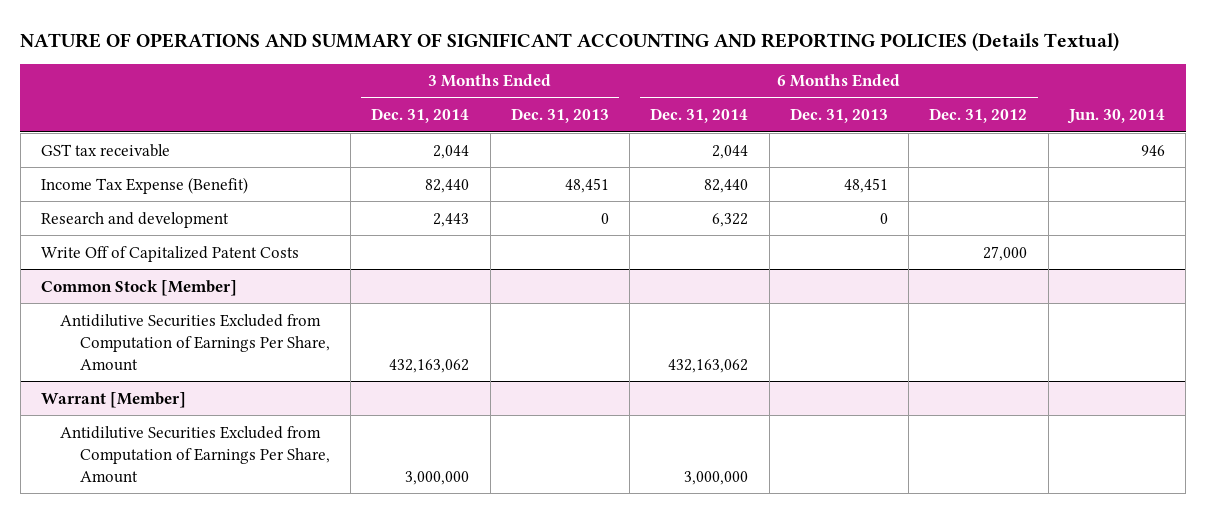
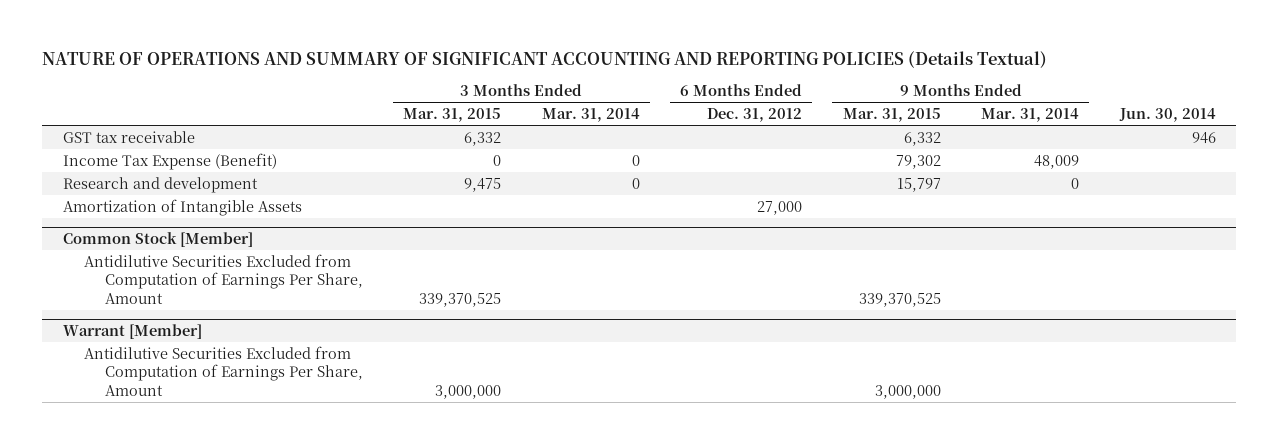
- | 3 Months Ended Dec. 31, 2014 | 3 Months Ended Dec. 31, 2013 | 6 Months Ended Dec. 31, 2014 | 6 Months Ended Dec. 31, 2013 | 6 Months Ended Dec. 31, 2012 | Jun. 30, 2014
+ | 3 Months Ended Mar. 31, 2015 | 3 Months Ended Mar. 31, 2014 | 6 Months Ended Dec. 31, 2012 | 9 Months Ended Mar. 31, 2015 | 9 Months Ended Mar. 31, 2014 | Jun. 30, 2014
- Write Off of Capitalized Patent Costs | | | | | 27,000 |
+ Amortization of Intangible Assets | | | 27,000 | | |

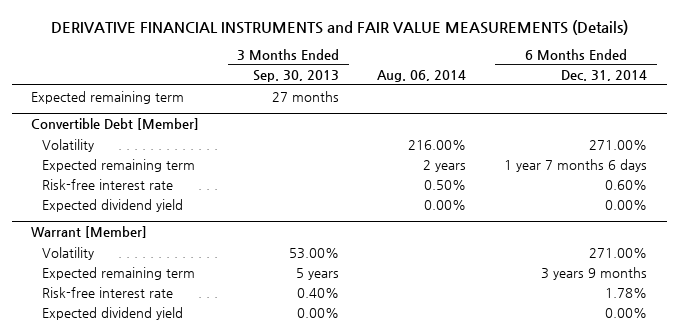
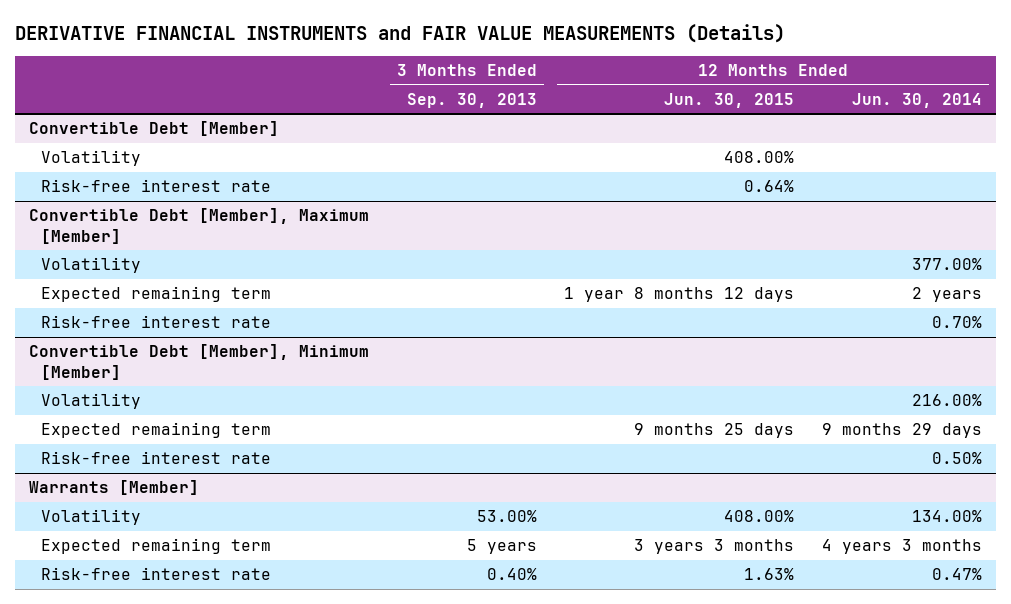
- | 3 Months Ended Sep. 30, 2013 | Aug. 06, 2014 | 6 Months Ended Dec. 31, 2014
+ | 3 Months Ended Sep. 30, 2013 | 12 Months Ended Jun. 30, 2015 | 12 Months Ended Jun. 30, 2014
- Expected remaining term | 27 months | |
@ Convertible Debt [Member]
- Expected remaining term | | 2 years | 1 year 7 months 6 days
- Expected dividend yield | | 0.00% | 0.00%
- Warrant [Member]
+ Convertible Debt [Member], Maximum [Member]
+ Volatility | | | 377.00%
+ Expected remaining term | | 1 year 8 months 12 days | 2 years
+ Risk-free interest rate | | | 0.70%
+ Convertible Debt [Member], Minimum [Member]
+ Volatility | | | 216.00%
+ Expected remaining term | | 9 months 25 days | 9 months 29 days
+ Risk-free interest rate | | | 0.50%
+ Warrants [Member]
- Expected dividend yield | 0.00% | | 0.00%

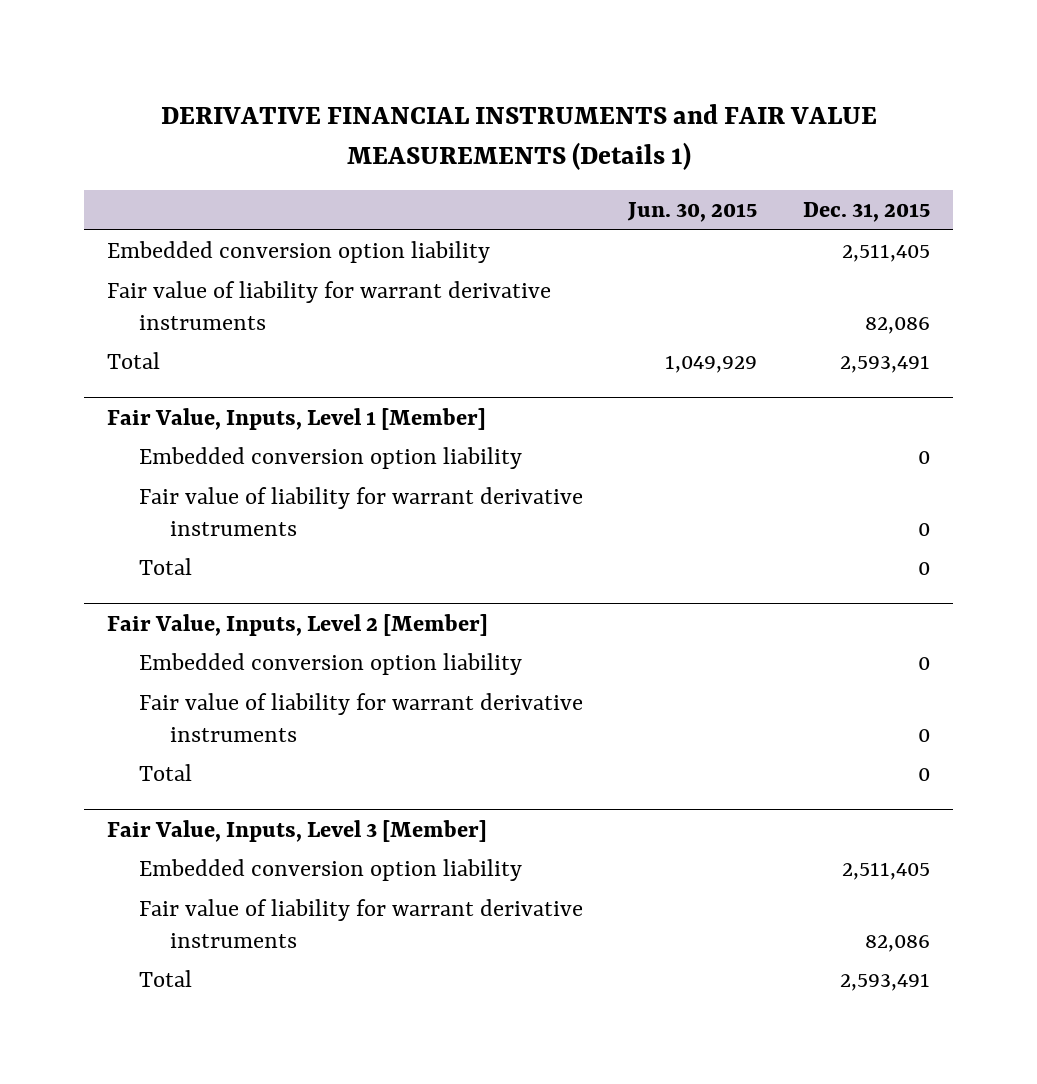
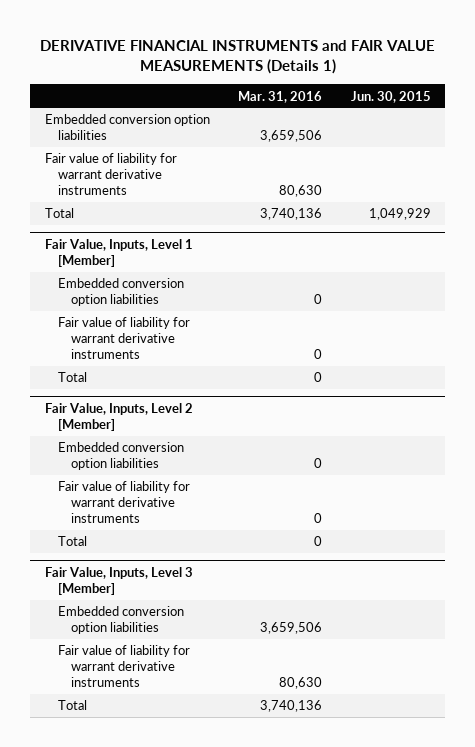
- | Jun. 30, 2015 | Dec. 31, 2015
+ | Mar. 31, 2016 | Jun. 30, 2015
- Embedded conversion option liability | | 2,511,405
+ Embedded conversion option liabilities | 3,659,506 |
@ Fair Value, Inputs, Level 1 [Member]
- Embedded conversion option liability | | 0
+ Embedded conversion option liabilities | 0 |
@ Fair Value, Inputs, Level 2 [Member]
- Embedded conversion option liability | | 0
+ Embedded conversion option liabilities | 0 |
@ Fair Value, Inputs, Level 3 [Member]
- Embedded conversion option liability | | 2,511,405
+ Embedded conversion option liabilities | 3,659,506 |

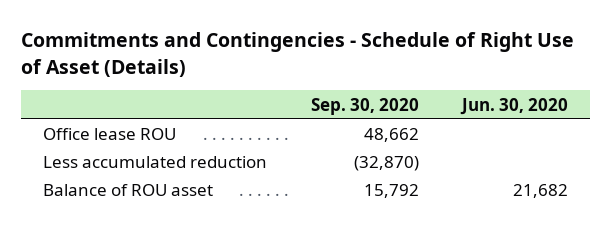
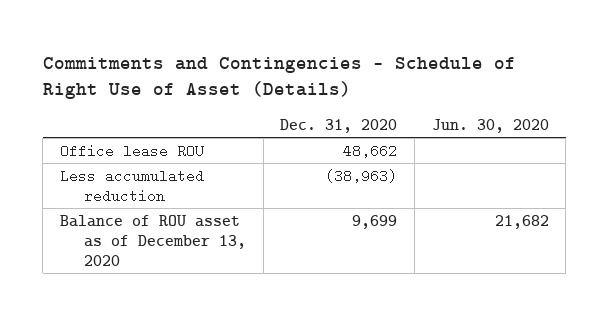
- | Sep. 30, 2020 | Jun. 30, 2020
+ | Dec. 31, 2020 | Jun. 30, 2020
- Balance of ROU asset | 15,792 | 21,682
+ Balance of ROU asset as of December 13, 2020 | 9,699 | 21,682

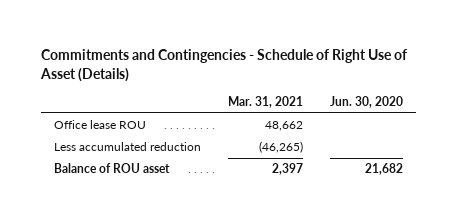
- | Dec. 31, 2020 | Jun. 30, 2020
+ | Mar. 31, 2021 | Jun. 30, 2020
- Balance of ROU asset as of December 13, 2020 | 9,699 | 21,682
+ Balance of ROU asset | 2,397 | 21,682

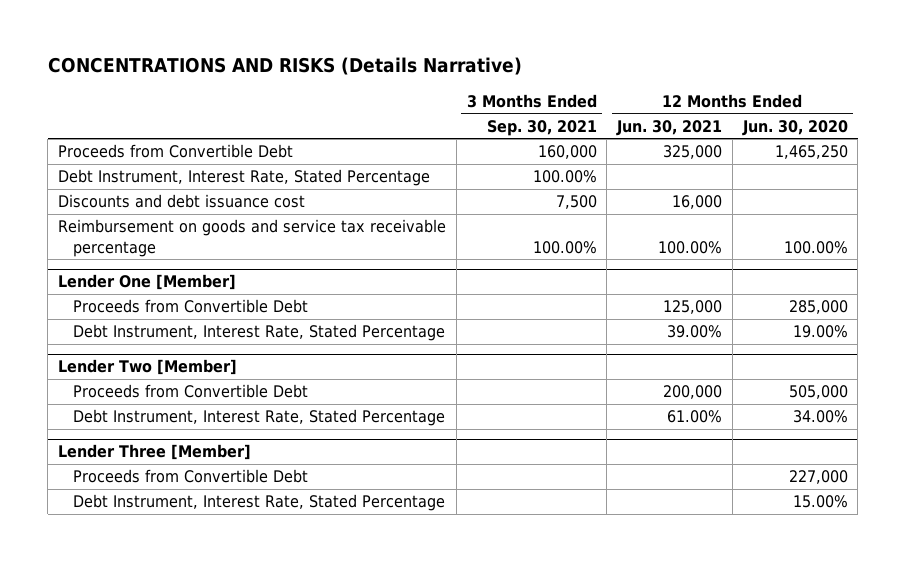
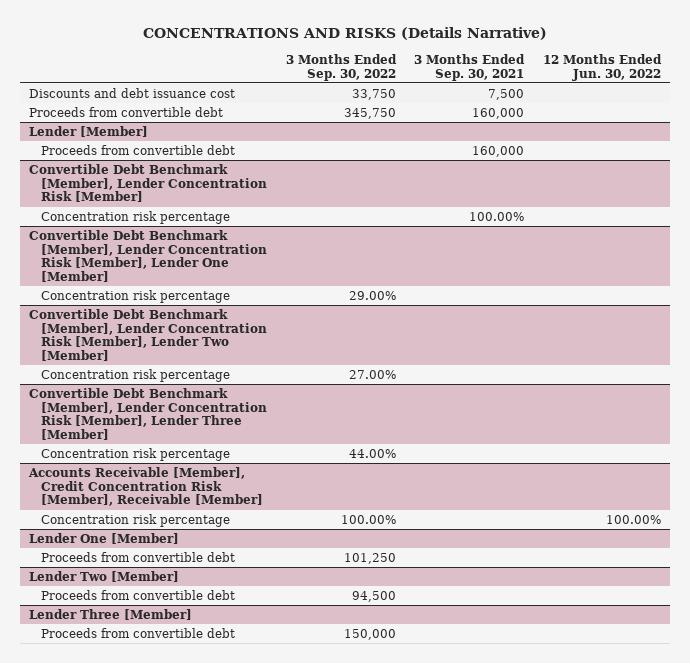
- | 3 Months Ended Sep. 30, 2021 | 12 Months Ended Jun. 30, 2021 | 12 Months Ended Jun. 30, 2020
+ | 3 Months Ended Sep. 30, 2022 | 3 Months Ended Sep. 30, 2021 | 12 Months Ended Jun. 30, 2022
- Proceeds from Convertible Debt | 160,000 | 325,000 | 1,465,250
- Debt Instrument, Interest Rate, Stated Percentage | 100.00% | |
- Reimbursement on goods and service tax receivable percentage | 100.00% | 100.00% | 100.00%
+ Proceeds from convertible debt | 345,750 | 160,000 |
+ Lender [Member]
+ Proceeds from convertible debt | | 160,000 |
+ Convertible Debt Benchmark [Member], Lender Concentration Risk [Member]
+ Concentration risk percentage | | 100.00% |
+ Convertible Debt Benchmark [Member], Lender Concentration Risk [Member], Lender One [Member]
+ Concentration risk percentage | 29.00% | |
+ Convertible Debt Benchmark [Member], Lender Concentration Risk [Member], Lender Two [Member]
+ Concentration risk percentage | 27.00% | |
+ Convertible Debt Benchmark [Member], Lender Concentration Risk [Member], Lender Three [Member]
+ Concentration risk percentage | 44.00% | |
+ Accounts Receivable [Member], Credit Concentration Risk [Member], Receivable [Member]
+ Concentration risk percentage | 100.00% | | 100.00%
@ Lender One [Member]
- Proceeds from Convertible Debt | | 125,000 | 285,000
- Debt Instrument, Interest Rate, Stated Percentage | | 39.00% | 19.00%
+ Proceeds from convertible debt | 101,250 | |
@ Lender Two [Member]
- Proceeds from Convertible Debt | | 200,000 | 505,000
- Debt Instrument, Interest Rate, Stated Percentage | | 61.00% | 34.00%
+ Proceeds from convertible debt | 94,500 | |
@ Lender Three [Member]
- Proceeds from Convertible Debt | | | 227,000
- Debt Instrument, Interest Rate, Stated Percentage | | | 15.00%
+ Proceeds from convertible debt | 150,000 | |

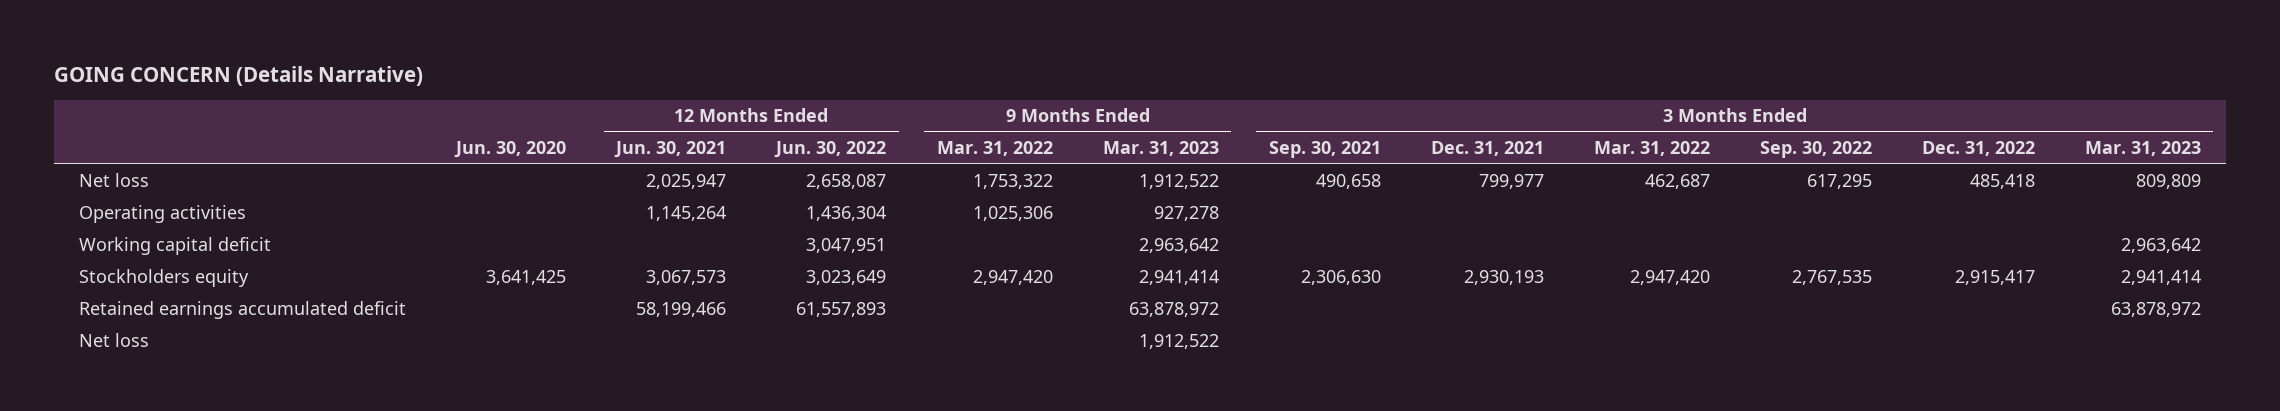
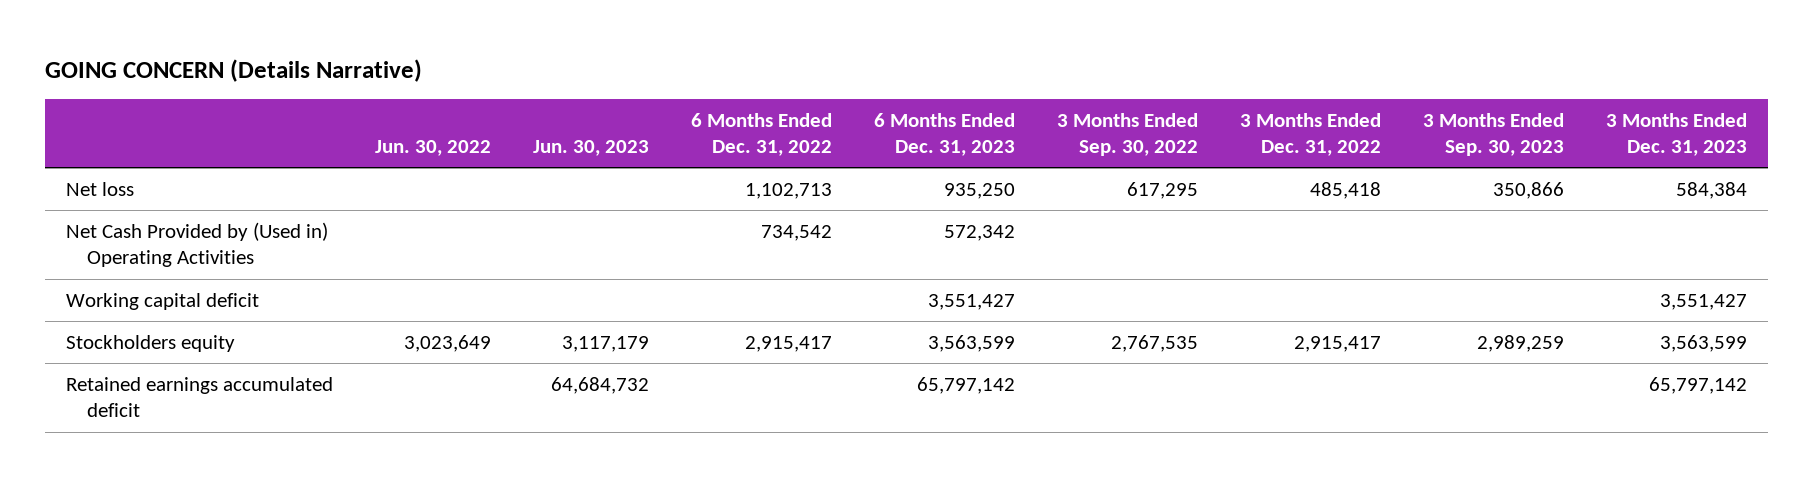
- | Jun. 30, 2020 | 12 Months Ended Jun. 30, 2021 | 12 Months Ended Jun. 30, 2022 | 9 Months Ended Mar. 31, 2022 | 9 Months Ended Mar. 31, 2023 | 3 Months Ended Sep. 30, 2021 | 3 Months Ended Dec. 31, 2021 | 3 Months Ended Mar. 31, 2022 | 3 Months Ended Sep. 30, 2022 | 3 Months Ended Dec. 31, 2022 | 3 Months Ended Mar. 31, 2023
+ | Jun. 30, 2022 | Jun. 30, 2023 | 6 Months Ended Dec. 31, 2022 | 6 Months Ended Dec. 31, 2023 | 3 Months Ended Sep. 30, 2022 | 3 Months Ended Dec. 31, 2022 | 3 Months Ended Sep. 30, 2023 | 3 Months Ended Dec. 31, 2023
- Operating activities | | 1,145,264 | 1,436,304 | 1,025,306 | 927,278 | | | | | |
+ Net Cash Provided by (Used in) Operating Activities | | | 734,542 | 572,342 | | | |
- Net loss | | | | | 1,912,522 | | | | | |

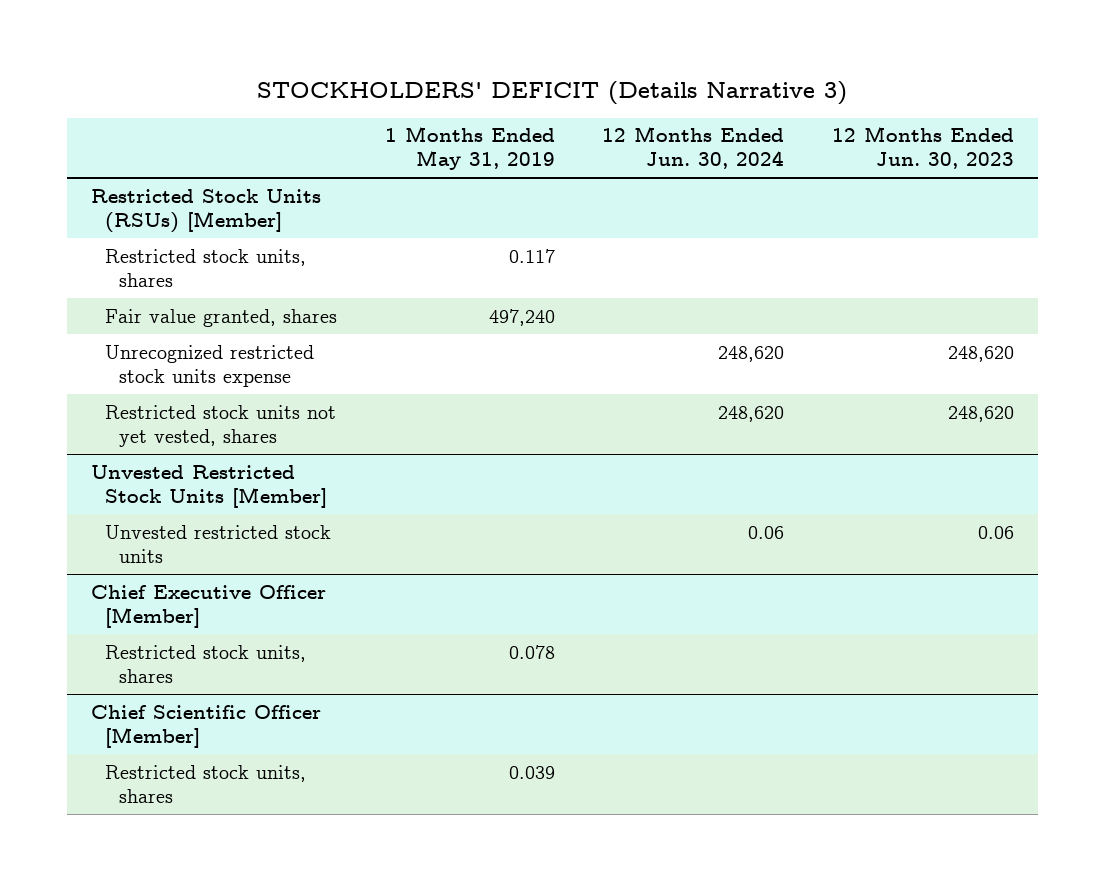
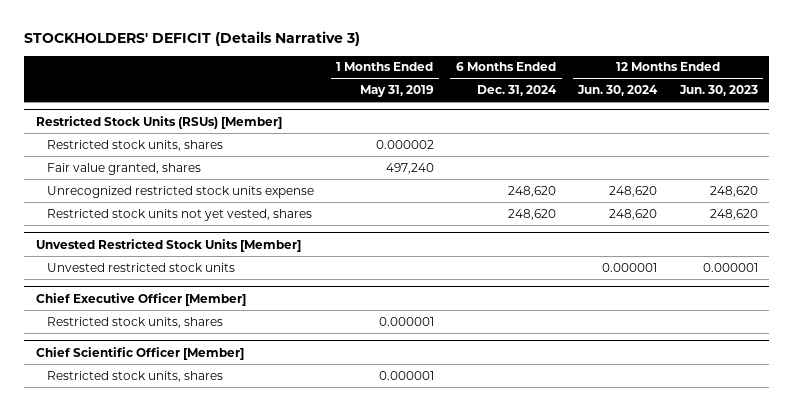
- | 1 Months Ended May 31, 2019 | 12 Months Ended Jun. 30, 2024 | 12 Months Ended Jun. 30, 2023
+ | 1 Months Ended May 31, 2019 | 6 Months Ended Dec. 31, 2024 | 12 Months Ended Jun. 30, 2024 | 12 Months Ended Jun. 30, 2023
@ Restricted Stock Units (RSUs) [Member]
- Restricted stock units, shares | 0.117 | |
+ Restricted stock units, shares | 0.000002 | | |
@ Unvested Restricted Stock Units [Member]
- Unvested restricted stock units | | 0.06 | 0.06
+ Unvested restricted stock units | | | 0.000001 | 0.000001
@ Chief Executive Officer [Member]
- Restricted stock units, shares | 0.078 | |
+ Restricted stock units, shares | 0.000001 | | |
@ Chief Scientific Officer [Member]
- Restricted stock units, shares | 0.039 | |
+ Restricted stock units, shares | 0.000001 | | |

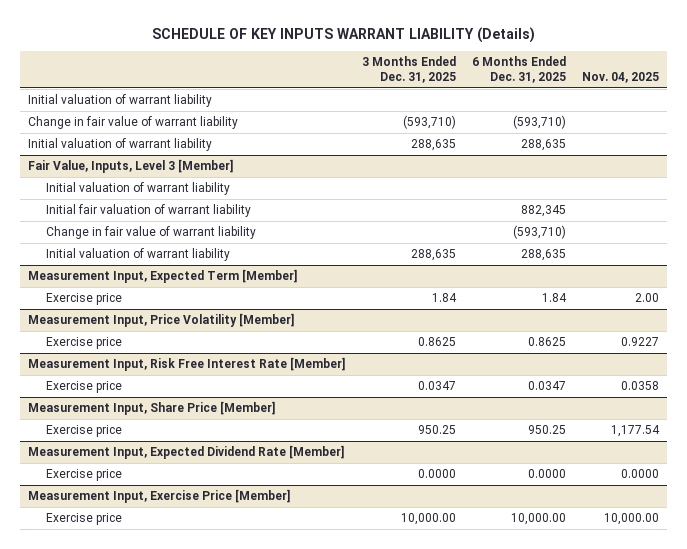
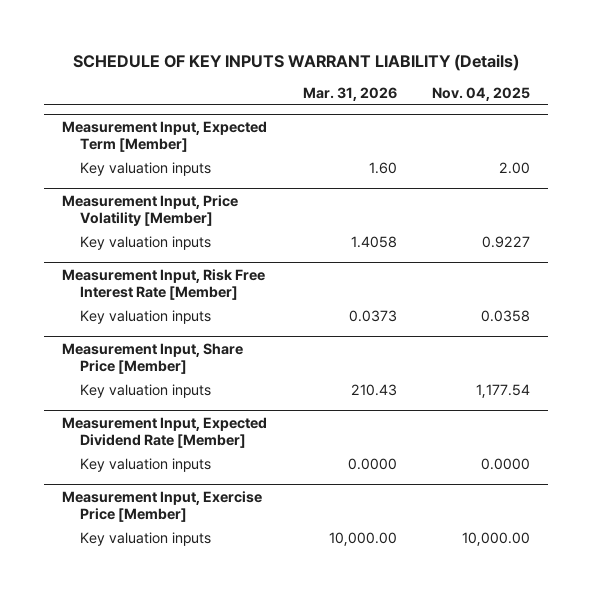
- | 3 Months Ended Dec. 31, 2025 | 6 Months Ended Dec. 31, 2025 | Nov. 04, 2025
+ | Mar. 31, 2026 | Nov. 04, 2025
- Initial valuation of warrant liability
- Change in fair value of warrant liability | (593,710) | (593,710) |
- Initial valuation of warrant liability | 288,635 | 288,635 |
- Fair Value, Inputs, Level 3 [Member]
- Initial valuation of warrant liability
- Initial fair valuation of warrant liability | | 882,345 |
- Change in fair value of warrant liability | | (593,710) |
- Initial valuation of warrant liability | 288,635 | 288,635 |
@ Measurement Input, Expected Term [Member]
- Exercise price | 1.84 | 1.84 | 2.00
+ Key valuation inputs | 1.60 | 2.00
@ Measurement Input, Price Volatility [Member]
- Exercise price | 0.8625 | 0.8625 | 0.9227
+ Key valuation inputs | 1.4058 | 0.9227
@ Measurement Input, Risk Free Interest Rate [Member]
- Exercise price | 0.0347 | 0.0347 | 0.0358
+ Key valuation inputs | 0.0373 | 0.0358
@ Measurement Input, Share Price [Member]
- Exercise price | 950.25 | 950.25 | 1,177.54
+ Key valuation inputs | 210.43 | 1,177.54
@ Measurement Input, Expected Dividend Rate [Member]
- Exercise price | 0.0000 | 0.0000 | 0.0000
+ Key valuation inputs | 0.0000 | 0.0000
@ Measurement Input, Exercise Price [Member]
- Exercise price | 10,000.00 | 10,000.00 | 10,000.00
+ Key valuation inputs | 10,000.00 | 10,000.00

